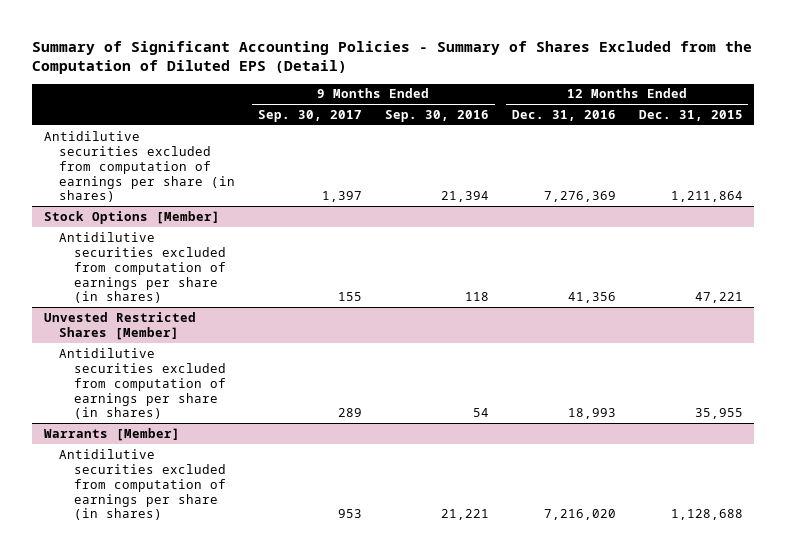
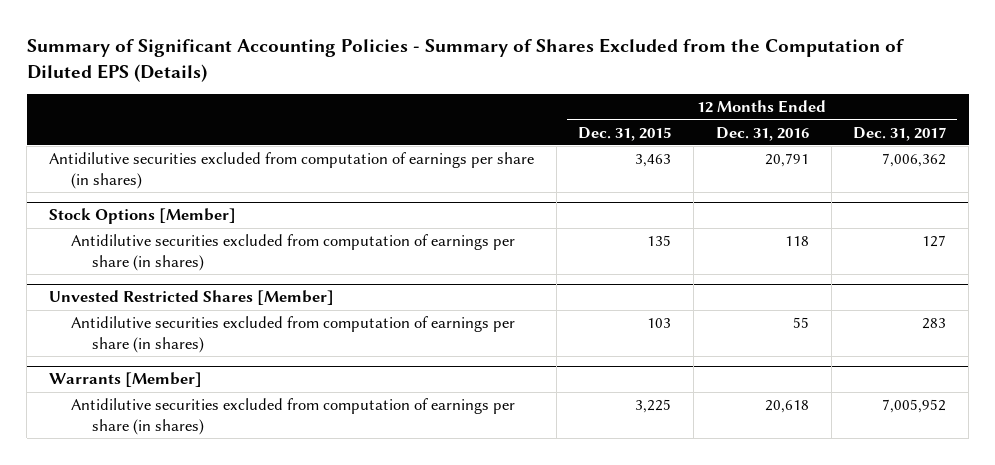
- Summary of Significant Accounting Policies - Summary of Shares Excluded from the Computation of Diluted EPS (Detail)
+ Summary of Significant Accounting Policies - Summary of Shares Excluded from the Computation of Diluted EPS (Details)
- | 9 Months Ended Sep. 30, 2017 | 9 Months Ended Sep. 30, 2016 | 12 Months Ended Dec. 31, 2016 | 12 Months Ended Dec. 31, 2015
+ | 12 Months Ended Dec. 31, 2015 | 12 Months Ended Dec. 31, 2016 | 12 Months Ended Dec. 31, 2017
- Antidilutive securities excluded from computation of earnings per share (in shares) | 1,397 | 21,394 | 7,276,369 | 1,211,864
+ Antidilutive securities excluded from computation of earnings per share (in shares) | 3,463 | 20,791 | 7,006,362
@ Stock Options [Member]
- Antidilutive securities excluded from computation of earnings per share (in shares) | 155 | 118 | 41,356 | 47,221
+ Antidilutive securities excluded from computation of earnings per share (in shares) | 135 | 118 | 127
@ Unvested Restricted Shares [Member]
- Antidilutive securities excluded from computation of earnings per share (in shares) | 289 | 54 | 18,993 | 35,955
+ Antidilutive securities excluded from computation of earnings per share (in shares) | 103 | 55 | 283
@ Warrants [Member]
- Antidilutive securities excluded from computation of earnings per share (in shares) | 953 | 21,221 | 7,216,020 | 1,128,688
+ Antidilutive securities excluded from computation of earnings per share (in shares) | 3,225 | 20,618 | 7,005,952

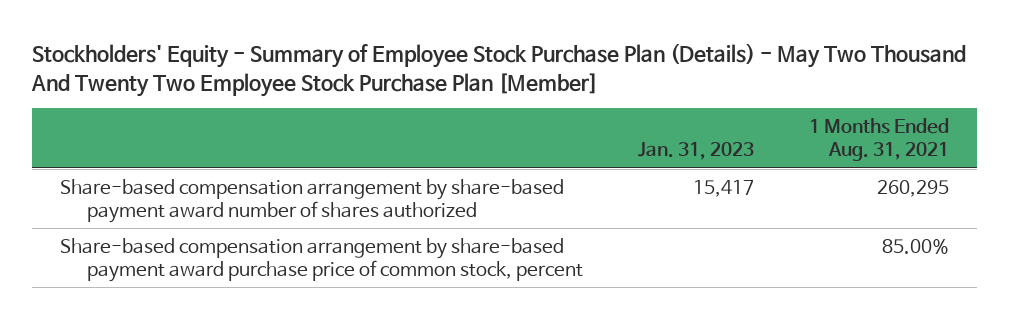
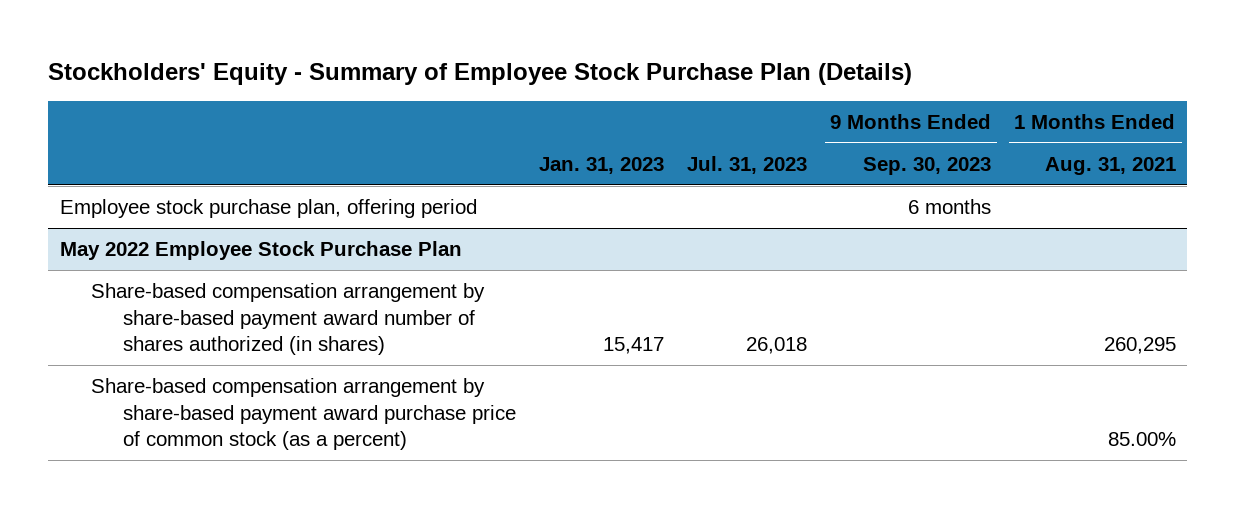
- Stockholders' Equity - Summary of Employee Stock Purchase Plan (Details) - May Two Thousand And Twenty Two Employee Stock Purchase Plan [Member]
+ Stockholders' Equity - Summary of Employee Stock Purchase Plan (Details)
- | Jan. 31, 2023 | 1 Months Ended Aug. 31, 2021
+ | Jan. 31, 2023 | Jul. 31, 2023 | 9 Months Ended Sep. 30, 2023 | 1 Months Ended Aug. 31, 2021
- Share-based compensation arrangement by share-based payment award number of shares authorized | 15,417 | 260,295
- Share-based compensation arrangement by share-based payment award purchase price of common stock, percent | | 85.00%
+ Employee stock purchase plan, offering period | | | 6 months |
+ May 2022 Employee Stock Purchase Plan
+ Share-based compensation arrangement by share-based payment award number of shares authorized (in shares) | 15,417 | 26,018 | | 260,295
+ Share-based compensation arrangement by share-based payment award purchase price of common stock (as a percent) | | | | 85.00%

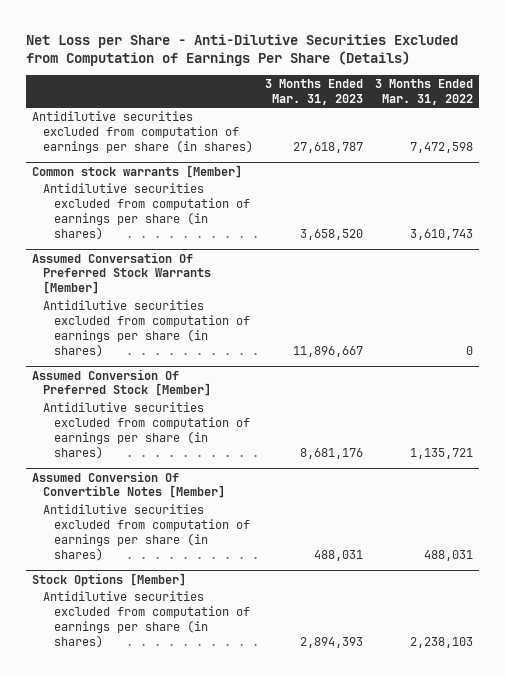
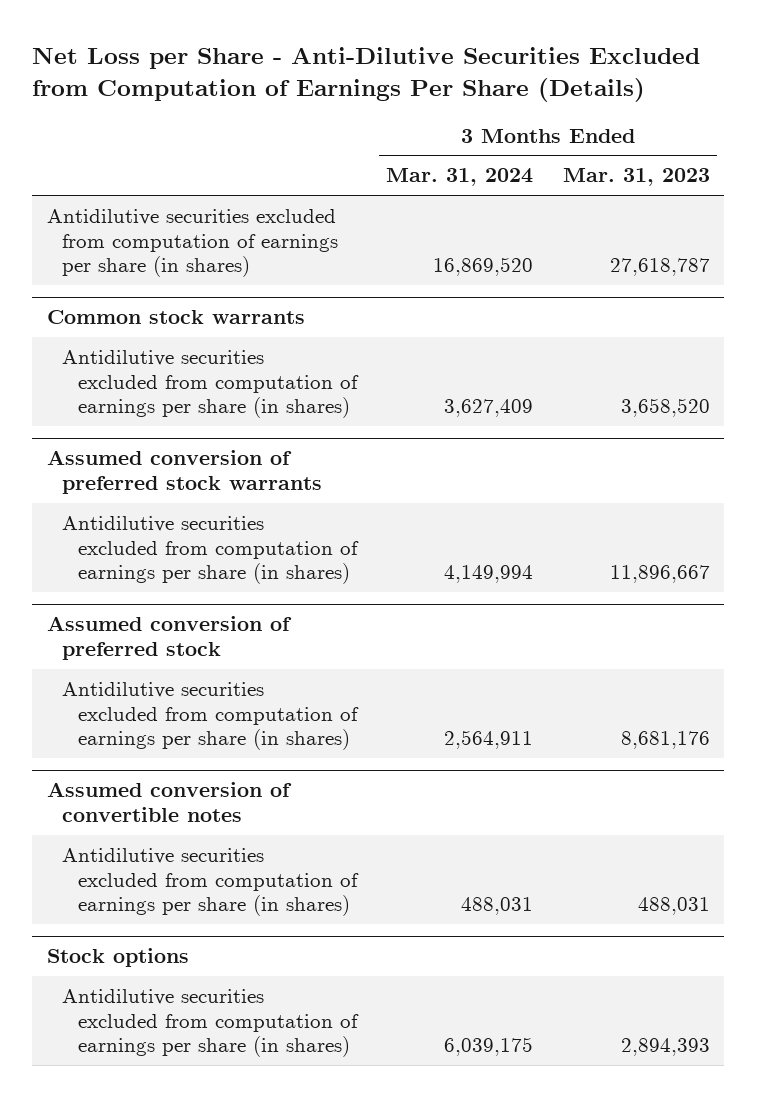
- | 3 Months Ended Mar. 31, 2023 | 3 Months Ended Mar. 31, 2022
+ | 3 Months Ended Mar. 31, 2024 | 3 Months Ended Mar. 31, 2023
- Common stock warrants [Member]
+ Common stock warrants
- Assumed Conversation Of Preferred Stock Warrants [Member]
+ Assumed conversion of preferred stock warrants
- Assumed Conversion Of Preferred Stock [Member]
+ Assumed conversion of preferred stock
- Assumed Conversion Of Convertible Notes [Member]
+ Assumed conversion of convertible notes
- Stock Options [Member]
+ Stock options

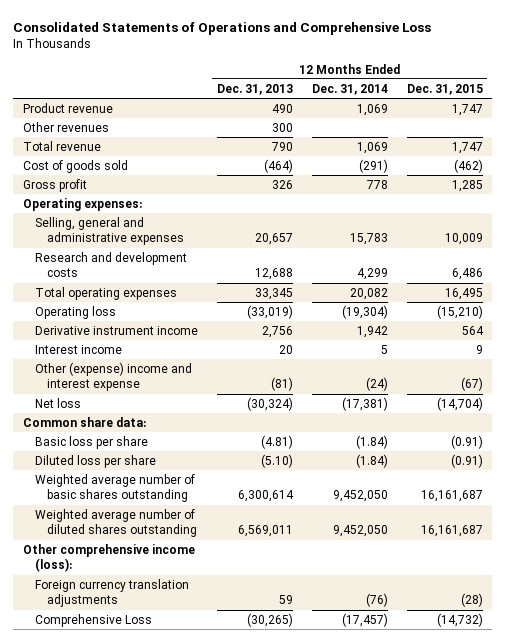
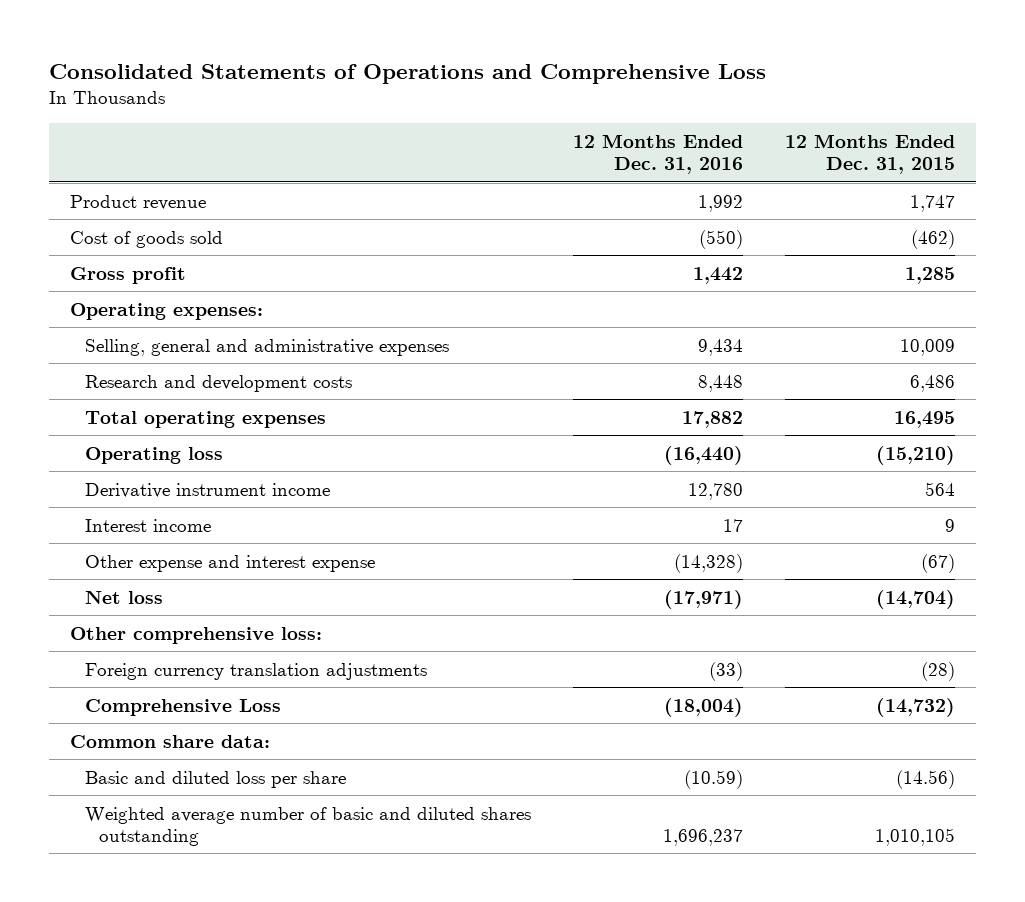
- | 12 Months Ended Dec. 31, 2013 | 12 Months Ended Dec. 31, 2014 | 12 Months Ended Dec. 31, 2015
+ | 12 Months Ended Dec. 31, 2016 | 12 Months Ended Dec. 31, 2015
- Other revenues | 300 | |
- Total revenue | 790 | 1,069 | 1,747
- Other (expense) income and interest expense | (81) | (24) | (67)
+ Other expense and interest expense | (14,328) | (67)
- Basic loss per share | (4.81) | (1.84) | (0.91)
- Diluted loss per share | (5.10) | (1.84) | (0.91)
- Weighted average number of basic shares outstanding | 6,300,614 | 9,452,050 | 16,161,687
- Weighted average number of diluted shares outstanding | 6,569,011 | 9,452,050 | 16,161,687
- Other comprehensive income (loss):
+ Other comprehensive loss:
moved down: Common share data:
+ Basic and diluted loss per share | (10.59) | (14.56)
+ Weighted average number of basic and diluted shares outstanding | 1,696,237 | 1,010,105

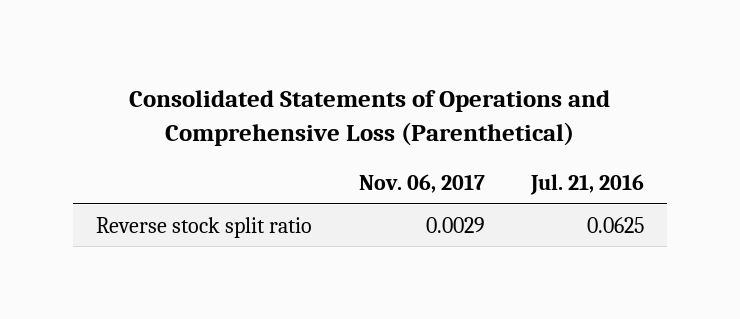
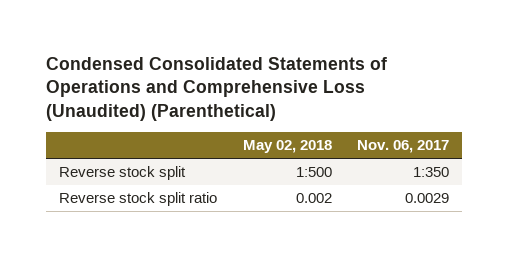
- Consolidated Statements of Operations and Comprehensive Loss (Parenthetical)
+ Condensed Consolidated Statements of Operations and Comprehensive Loss (Unaudited) (Parenthetical)
- | Nov. 06, 2017 | Jul. 21, 2016
+ | May 02, 2018 | Nov. 06, 2017
+ Reverse stock split | 1:500 | 1:350

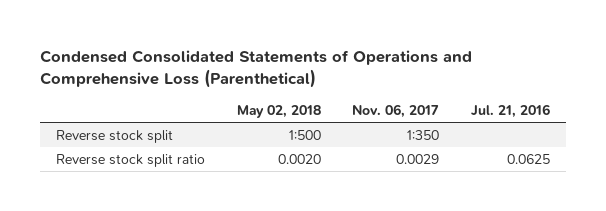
- Condensed Consolidated Statements of Operations and Comprehensive Loss (Unaudited) (Parenthetical)
+ Condensed Consolidated Statements of Operations and Comprehensive Loss (Parenthetical)
- | May 02, 2018 | Nov. 06, 2017
+ | May 02, 2018 | Nov. 06, 2017 | Jul. 21, 2016
- Reverse stock split ratio | 0.002 | 0.0029
+ Reverse stock split ratio | 0.0020 | 0.0029 | 0.0625

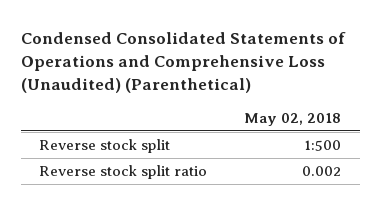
- Condensed Consolidated Statements of Operations and Comprehensive Loss (Parenthetical)
+ Condensed Consolidated Statements of Operations and Comprehensive Loss (Unaudited) (Parenthetical)
- | May 02, 2018 | Nov. 06, 2017 | Jul. 21, 2016
+ | May 02, 2018
- Reverse stock split ratio | 0.0020 | 0.0029 | 0.0625
+ Reverse stock split ratio | 0.002

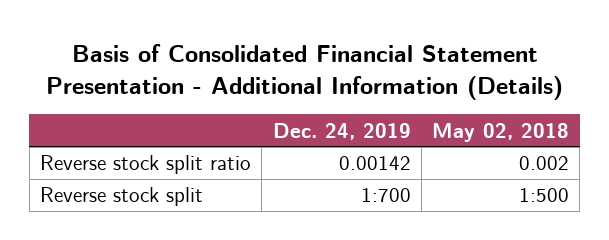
- Condensed Consolidated Statements of Operations and Comprehensive Loss (Unaudited) (Parenthetical)
+ Basis of Consolidated Financial Statement Presentation - Additional Information (Details)
- | May 02, 2018
+ | Dec. 24, 2019 | May 02, 2018
moved down: Reverse stock split | 1:700 | 1:500

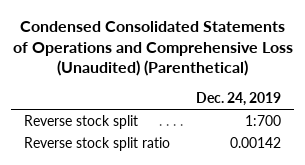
- Basis of Consolidated Financial Statement Presentation - Additional Information (Details)
+ Condensed Consolidated Statements of Operations and Comprehensive Loss (Unaudited) (Parenthetical)
- | Dec. 24, 2019 | May 02, 2018
+ | Dec. 24, 2019
moved down: Reverse stock split ratio | 0.00142

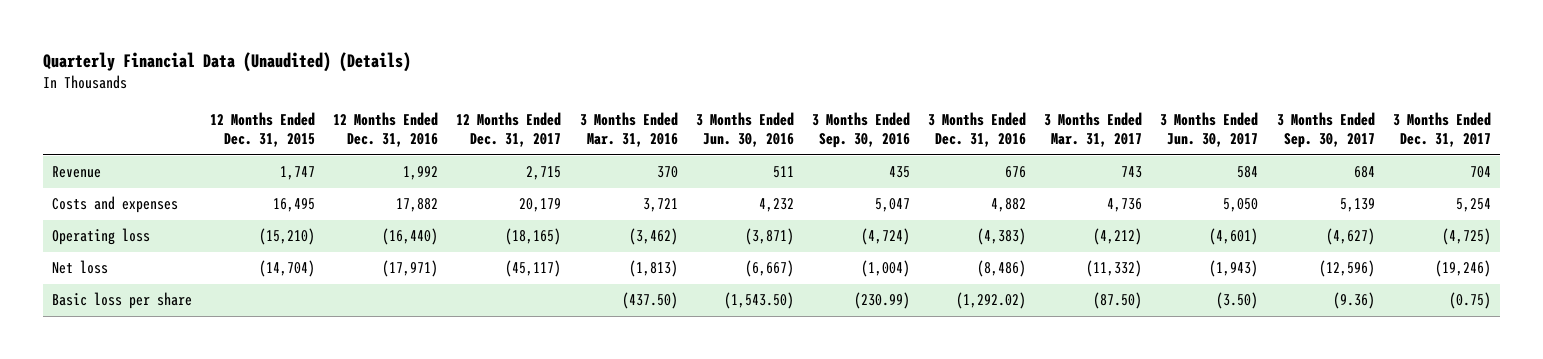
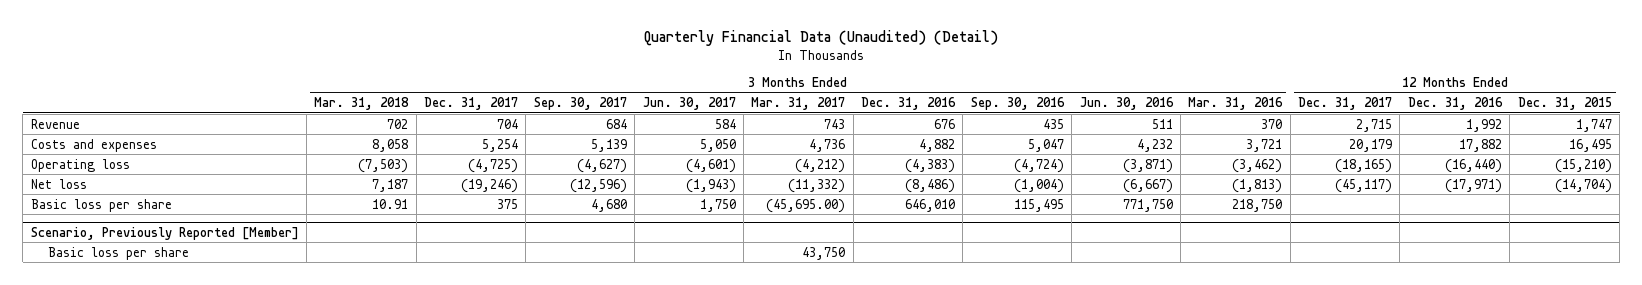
- Quarterly Financial Data (Unaudited) (Details)
+ Quarterly Financial Data (Unaudited) (Detail)
- | 12 Months Ended Dec. 31, 2015 | 12 Months Ended Dec. 31, 2016 | 12 Months Ended Dec. 31, 2017 | 3 Months Ended Mar. 31, 2016 | 3 Months Ended Jun. 30, 2016 | 3 Months Ended Sep. 30, 2016 | 3 Months Ended Dec. 31, 2016 | 3 Months Ended Mar. 31, 2017 | 3 Months Ended Jun. 30, 2017 | 3 Months Ended Sep. 30, 2017 | 3 Months Ended Dec. 31, 2017
+ | 3 Months Ended Mar. 31, 2018 | 3 Months Ended Dec. 31, 2017 | 3 Months Ended Sep. 30, 2017 | 3 Months Ended Jun. 30, 2017 | 3 Months Ended Mar. 31, 2017 | 3 Months Ended Dec. 31, 2016 | 3 Months Ended Sep. 30, 2016 | 3 Months Ended Jun. 30, 2016 | 3 Months Ended Mar. 31, 2016 | 12 Months Ended Dec. 31, 2017 | 12 Months Ended Dec. 31, 2016 | 12 Months Ended Dec. 31, 2015
- Basic loss per share | | | | (437.50) | (1,543.50) | (230.99) | (1,292.02) | (87.50) | (3.50) | (9.36) | (0.75)
+ Basic loss per share | 10.91 | 375 | 4,680 | 1,750 | (45,695.00) | 646,010 | 115,495 | 771,750 | 218,750 | | |
+ Scenario, Previously Reported [Member]
+ Basic loss per share | | | | | 43,750 | | | | | | |

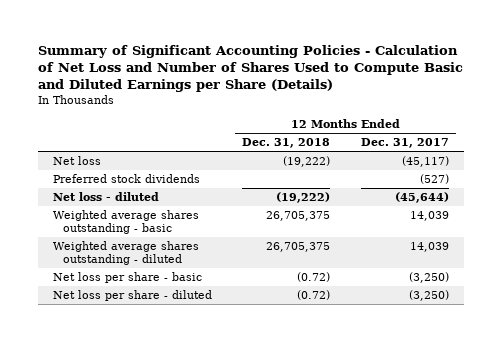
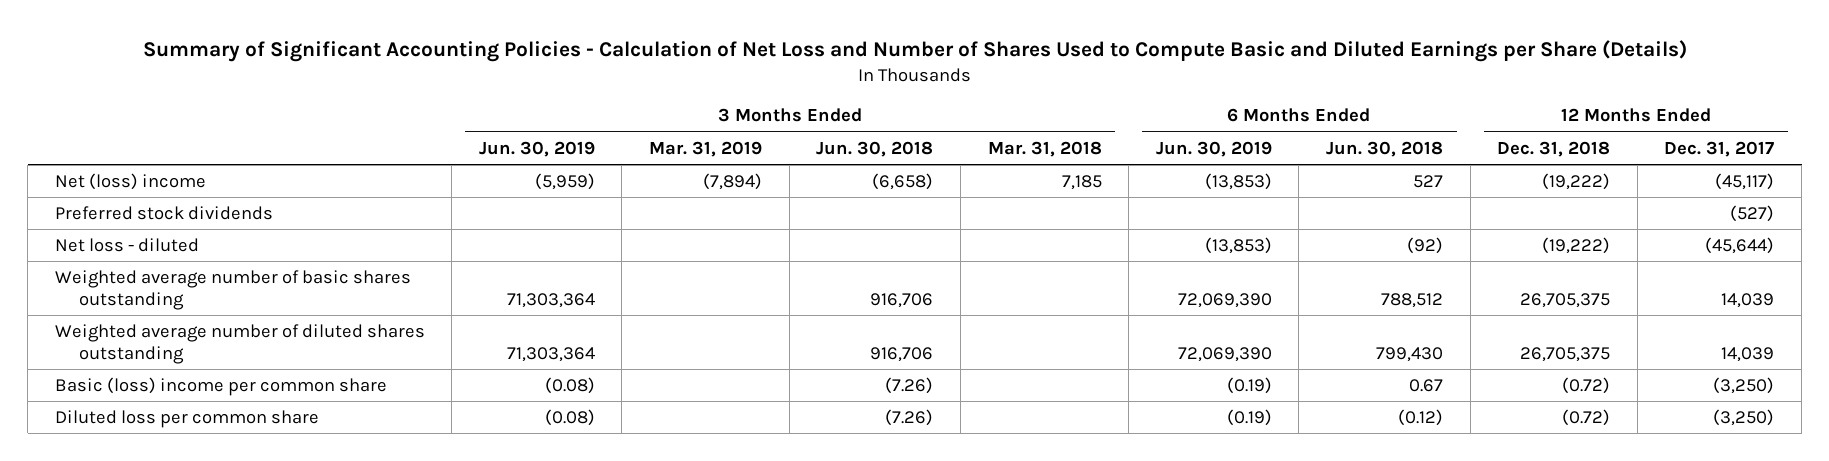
- | 12 Months Ended Dec. 31, 2018 | 12 Months Ended Dec. 31, 2017
+ | 3 Months Ended Jun. 30, 2019 | 3 Months Ended Mar. 31, 2019 | 3 Months Ended Jun. 30, 2018 | 3 Months Ended Mar. 31, 2018 | 6 Months Ended Jun. 30, 2019 | 6 Months Ended Jun. 30, 2018 | 12 Months Ended Dec. 31, 2018 | 12 Months Ended Dec. 31, 2017
- Net loss | (19,222) | (45,117)
+ Net (loss) income | (5,959) | (7,894) | (6,658) | 7,185 | (13,853) | 527 | (19,222) | (45,117)
- Weighted average shares outstanding - basic | 26,705,375 | 14,039
- Weighted average shares outstanding - diluted | 26,705,375 | 14,039
- Net loss per share - basic | (0.72) | (3,250)
- Net loss per share - diluted | (0.72) | (3,250)
+ Weighted average number of basic shares outstanding | 71,303,364 | | 916,706 | | 72,069,390 | 788,512 | 26,705,375 | 14,039
+ Weighted average number of diluted shares outstanding | 71,303,364 | | 916,706 | | 72,069,390 | 799,430 | 26,705,375 | 14,039
+ Basic (loss) income per common share | (0.08) | | (7.26) | | (0.19) | 0.67 | (0.72) | (3,250)
+ Diluted loss per common share | (0.08) | | (7.26) | | (0.19) | (0.12) | (0.72) | (3,250)

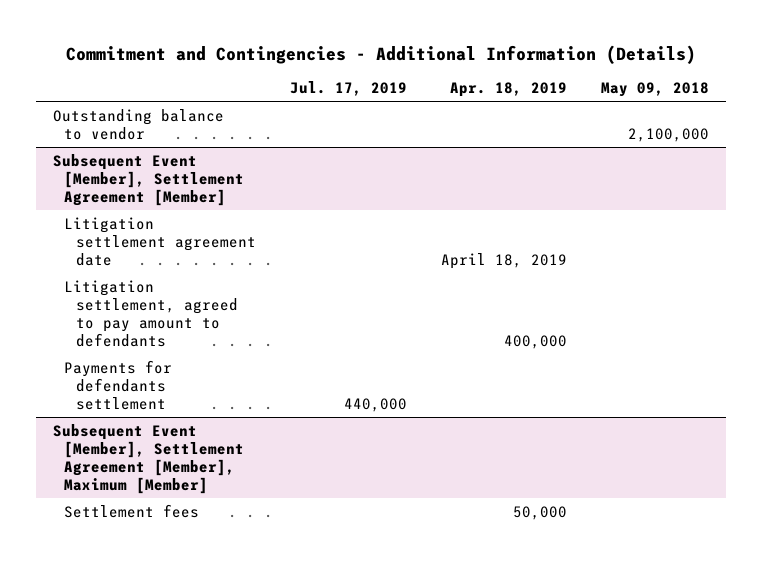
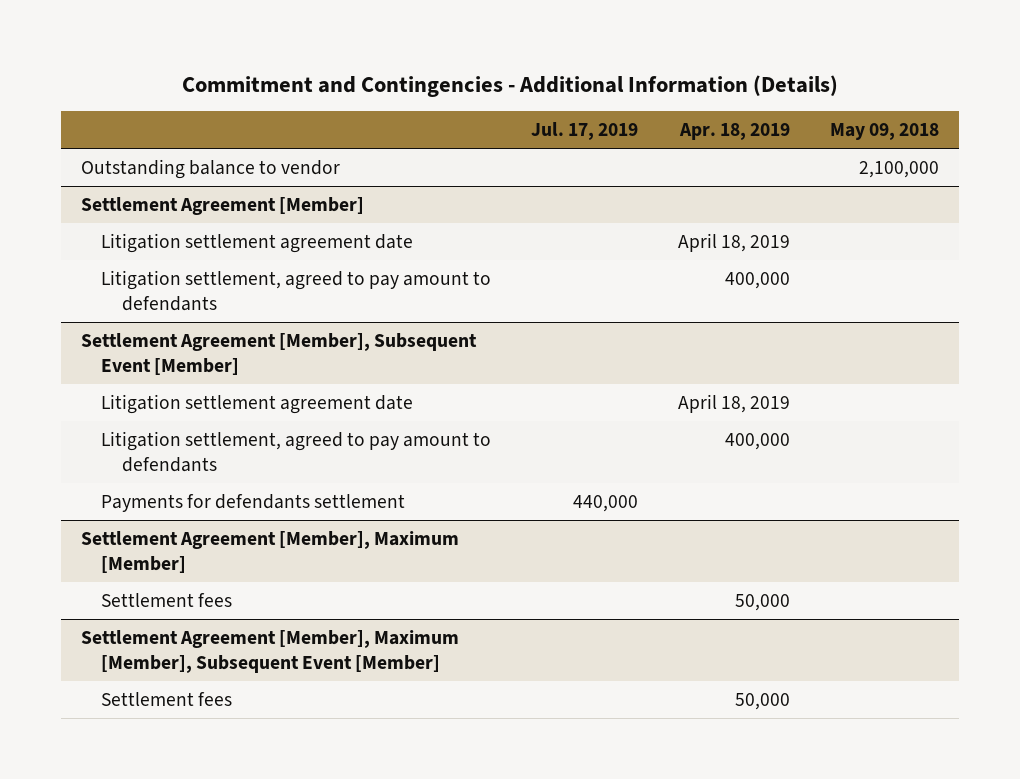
- Subsequent Event [Member], Settlement Agreement [Member]
+ Settlement Agreement [Member]
+ Settlement Agreement [Member], Subsequent Event [Member]
+ Litigation settlement agreement date | | April 18, 2019 |
+ Litigation settlement, agreed to pay amount to defendants | | 400,000 |
- Subsequent Event [Member], Settlement Agreement [Member], Maximum [Member]
+ Settlement Agreement [Member], Maximum [Member]
+ Settlement Agreement [Member], Maximum [Member], Subsequent Event [Member]
+ Settlement fees | | 50,000 |

